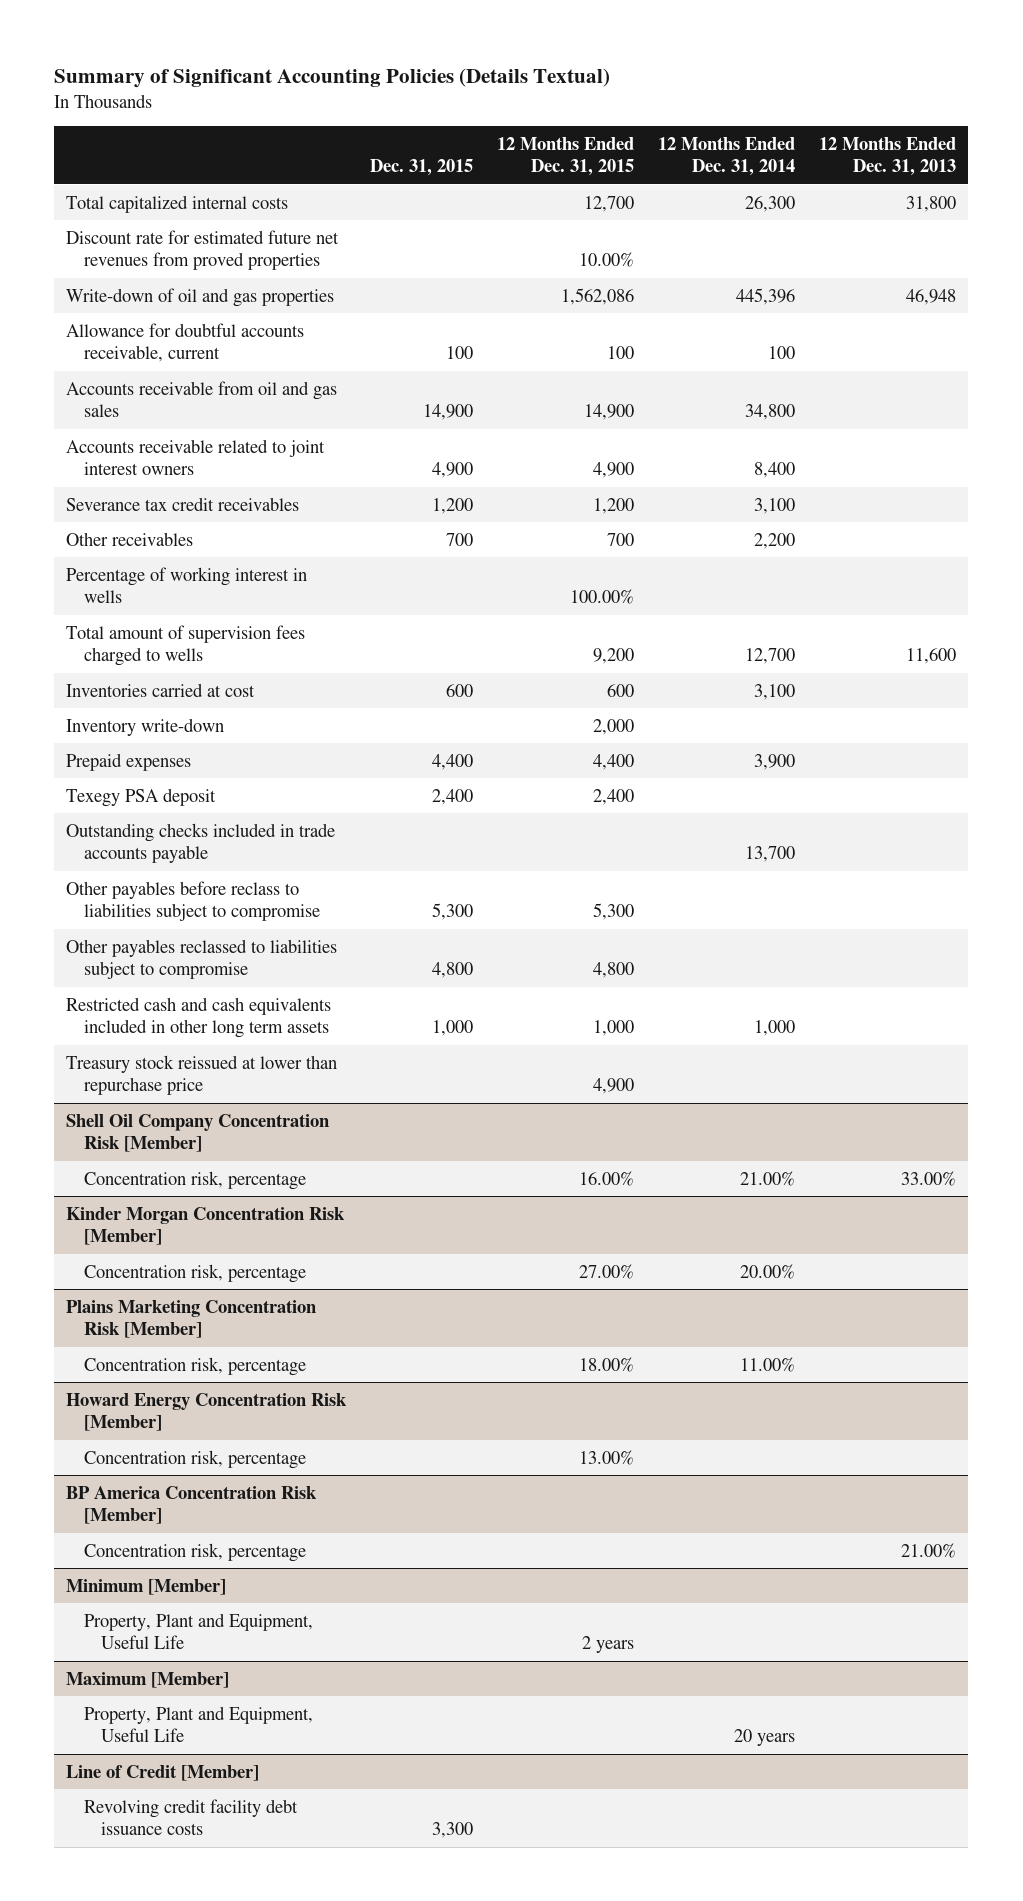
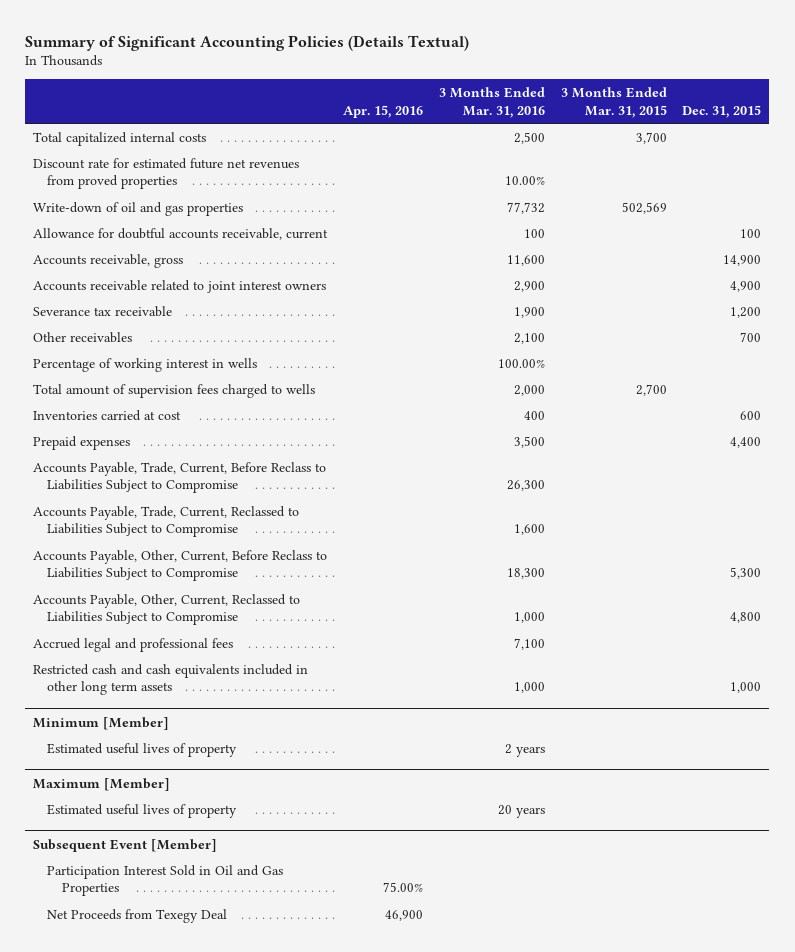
- | Dec. 31, 2015 | 12 Months Ended Dec. 31, 2015 | 12 Months Ended Dec. 31, 2014 | 12 Months Ended Dec. 31, 2013
+ | Apr. 15, 2016 | 3 Months Ended Mar. 31, 2016 | 3 Months Ended Mar. 31, 2015 | Dec. 31, 2015
- Accounts receivable from oil and gas sales | 14,900 | 14,900 | 34,800 |
+ Accounts receivable, gross | | 11,600 | | 14,900
- Severance tax credit receivables | 1,200 | 1,200 | 3,100 |
+ Severance tax receivable | | 1,900 | | 1,200
- Inventory write-down | | 2,000 | |
- Texegy PSA deposit | 2,400 | 2,400 | |
- Outstanding checks included in trade accounts payable | | | 13,700 |
- Other payables before reclass to liabilities subject to compromise | 5,300 | 5,300 | |
- Other payables reclassed to liabilities subject to compromise | 4,800 | 4,800 | |
+ Accounts Payable, Trade, Current, Before Reclass to Liabilities Subject to Compromise | | 26,300 | |
+ Accounts Payable, Trade, Current, Reclassed to Liabilities Subject to Compromise | | 1,600 | |
+ Accounts Payable, Other, Current, Before Reclass to Liabilities Subject to Compromise | | 18,300 | | 5,300
+ Accounts Payable, Other, Current, Reclassed to Liabilities Subject to Compromise | | 1,000 | | 4,800
+ Accrued legal and professional fees | | 7,100 | |
- Treasury stock reissued at lower than repurchase price | | 4,900 | |
- Shell Oil Company Concentration Risk [Member]
- Concentration risk, percentage | | 16.00% | 21.00% | 33.00%
- Kinder Morgan Concentration Risk [Member]
- Concentration risk, percentage | | 27.00% | 20.00% |
- Plains Marketing Concentration Risk [Member]
- Concentration risk, percentage | | 18.00% | 11.00% |
- Howard Energy Concentration Risk [Member]
- Concentration risk, percentage | | 13.00% | |
- BP America Concentration Risk [Member]
- Concentration risk, percentage | | | | 21.00%
@ Minimum [Member]
- Property, Plant and Equipment, Useful Life | | 2 years | |
+ Estimated useful lives of property | | 2 years | |
@ Maximum [Member]
- Property, Plant and Equipment, Useful Life | | | 20 years |
- Line of Credit [Member]
- Revolving credit facility debt issuance costs | 3,300 | | |
@ Maximum [Member]
+ Estimated useful lives of property | | 20 years | |
+ Subsequent Event [Member]
+ Participation Interest Sold in Oil and Gas Properties | 75.00% | | |
+ Net Proceeds from Texegy Deal | 46,900 | | |

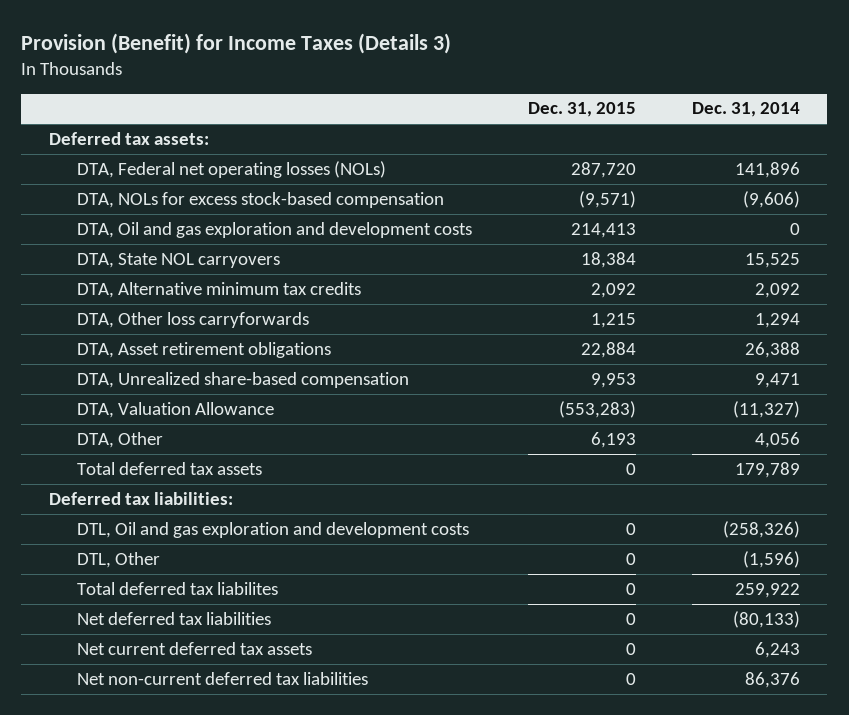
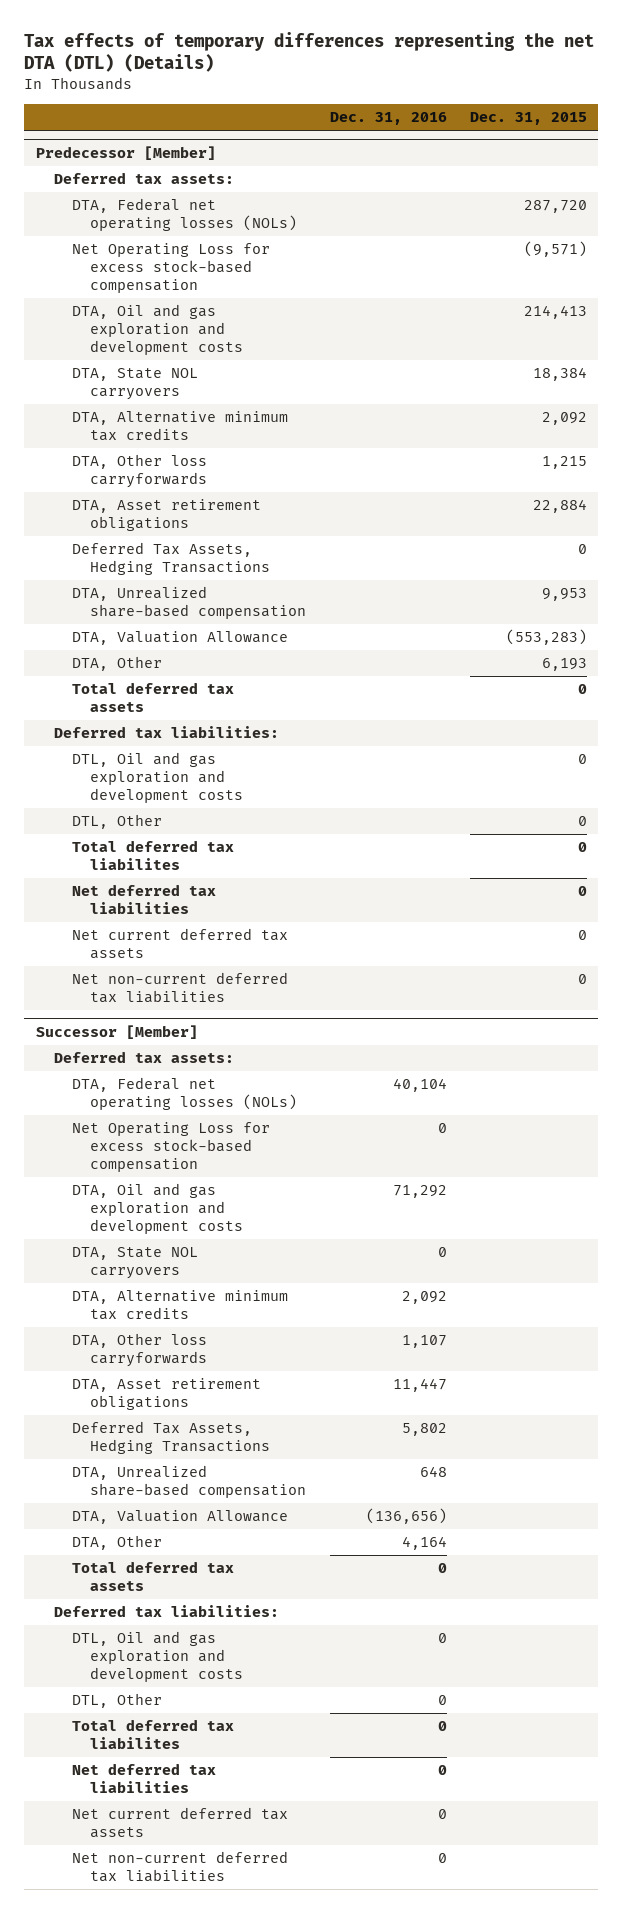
- Provision (Benefit) for Income Taxes (Details 3)
+ Tax effects of temporary differences representing the net DTA (DTL) (Details)
- | Dec. 31, 2015 | Dec. 31, 2014
+ | Dec. 31, 2016 | Dec. 31, 2015
+ Predecessor [Member]
- DTA, NOLs for excess stock-based compensation | (9,571) | (9,606)
+ Net Operating Loss for excess stock-based compensation | | (9,571)
+ Deferred Tax Assets, Hedging Transactions | | 0
+ Successor [Member]
+ Deferred tax assets:
+ DTA, Federal net operating losses (NOLs) | 40,104 |
+ Net Operating Loss for excess stock-based compensation | 0 |
+ DTA, Oil and gas exploration and development costs | 71,292 |
+ DTA, State NOL carryovers | 0 |
+ DTA, Alternative minimum tax credits | 2,092 |
+ DTA, Other loss carryforwards | 1,107 |
+ DTA, Asset retirement obligations | 11,447 |
+ Deferred Tax Assets, Hedging Transactions | 5,802 |
+ DTA, Unrealized share-based compensation | 648 |
+ DTA, Valuation Allowance | (136,656) |
+ DTA, Other | 4,164 |
+ Total deferred tax assets | 0 |
+ Deferred tax liabilities:
+ DTL, Oil and gas exploration and development costs | 0 |
+ DTL, Other | 0 |
+ Total deferred tax liabilites | 0 |
+ Net deferred tax liabilities | 0 |
+ Net current deferred tax assets | 0 |
+ Net non-current deferred tax liabilities | 0 |

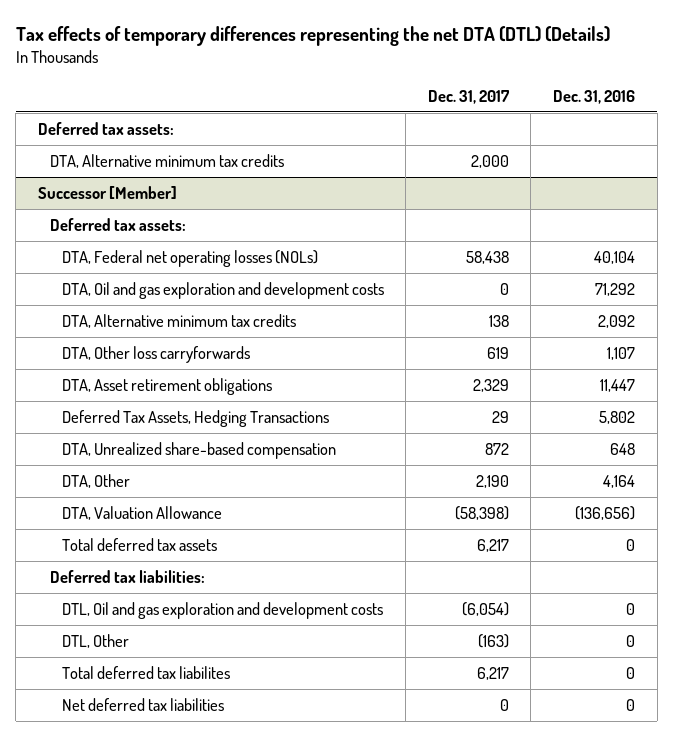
- | Dec. 31, 2016 | Dec. 31, 2015
+ | Dec. 31, 2017 | Dec. 31, 2016
- Predecessor [Member]
- Deferred tax assets:
- DTA, Federal net operating losses (NOLs) | | 287,720
- Net Operating Loss for excess stock-based compensation | | (9,571)
- DTA, Oil and gas exploration and development costs | | 214,413
- DTA, State NOL carryovers | | 18,384
- DTA, Alternative minimum tax credits | | 2,092
- DTA, Other loss carryforwards | | 1,215
- DTA, Asset retirement obligations | | 22,884
- Deferred Tax Assets, Hedging Transactions | | 0
- DTA, Unrealized share-based compensation | | 9,953
- DTA, Valuation Allowance | | (553,283)
- DTA, Other | | 6,193
- Total deferred tax assets | | 0
- Deferred tax liabilities:
- DTL, Oil and gas exploration and development costs | | 0
- DTL, Other | | 0
- Total deferred tax liabilites | | 0
- Net deferred tax liabilities | | 0
- Net current deferred tax assets | | 0
- Net non-current deferred tax liabilities | | 0
+ Deferred tax assets:
+ DTA, Alternative minimum tax credits | 2,000 |
@ Successor [Member]
- Net Operating Loss for excess stock-based compensation | 0 |
- DTA, State NOL carryovers | 0 |
moved down: DTA, Valuation Allowance | (58,398) | (136,656)
- Net current deferred tax assets | 0 |
- Net non-current deferred tax liabilities | 0 |

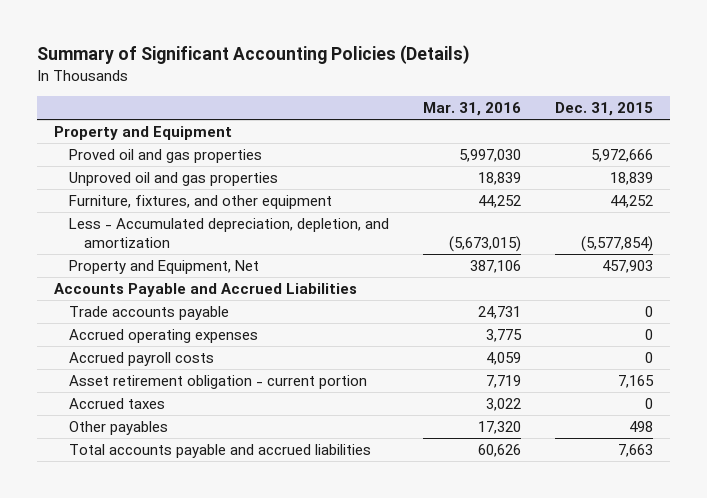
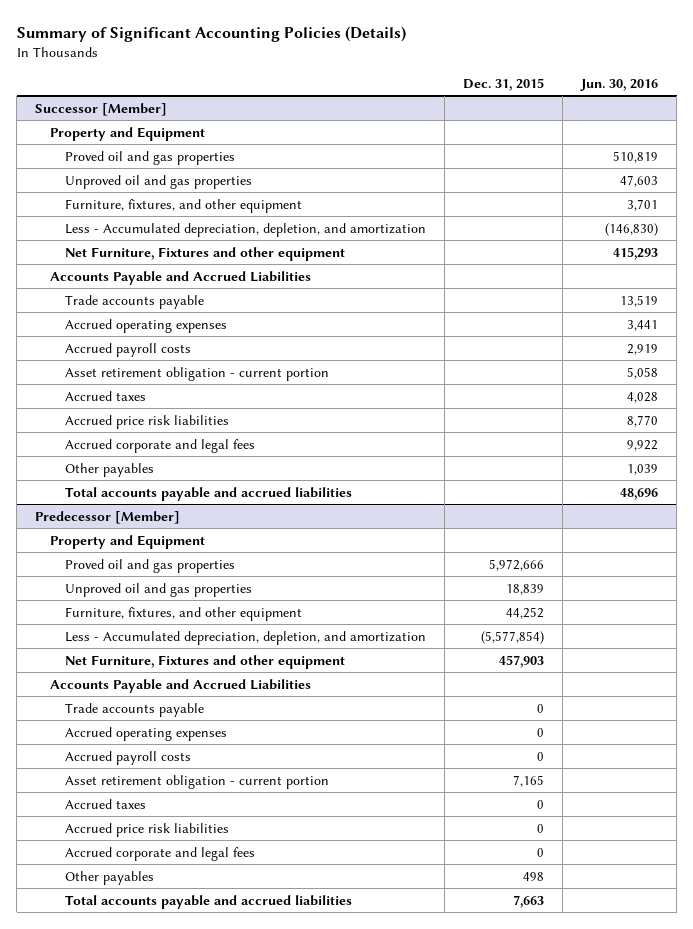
- | Mar. 31, 2016 | Dec. 31, 2015
+ | Dec. 31, 2015 | Jun. 30, 2016
+ Successor [Member]
+ Property and Equipment
+ Proved oil and gas properties | | 510,819
+ Unproved oil and gas properties | | 47,603
+ Furniture, fixtures, and other equipment | | 3,701
+ Less - Accumulated depreciation, depletion, and amortization | | (146,830)
+ Net Furniture, Fixtures and other equipment | | 415,293
+ Accounts Payable and Accrued Liabilities
+ Trade accounts payable | | 13,519
+ Accrued operating expenses | | 3,441
+ Accrued payroll costs | | 2,919
+ Asset retirement obligation - current portion | | 5,058
+ Accrued taxes | | 4,028
+ Accrued price risk liabilities | | 8,770
+ Accrued corporate and legal fees | | 9,922
+ Other payables | | 1,039
+ Total accounts payable and accrued liabilities | | 48,696
+ Predecessor [Member]
- Property and Equipment, Net | 387,106 | 457,903
+ Net Furniture, Fixtures and other equipment | 457,903 |
+ Accrued price risk liabilities | 0 |
+ Accrued corporate and legal fees | 0 |

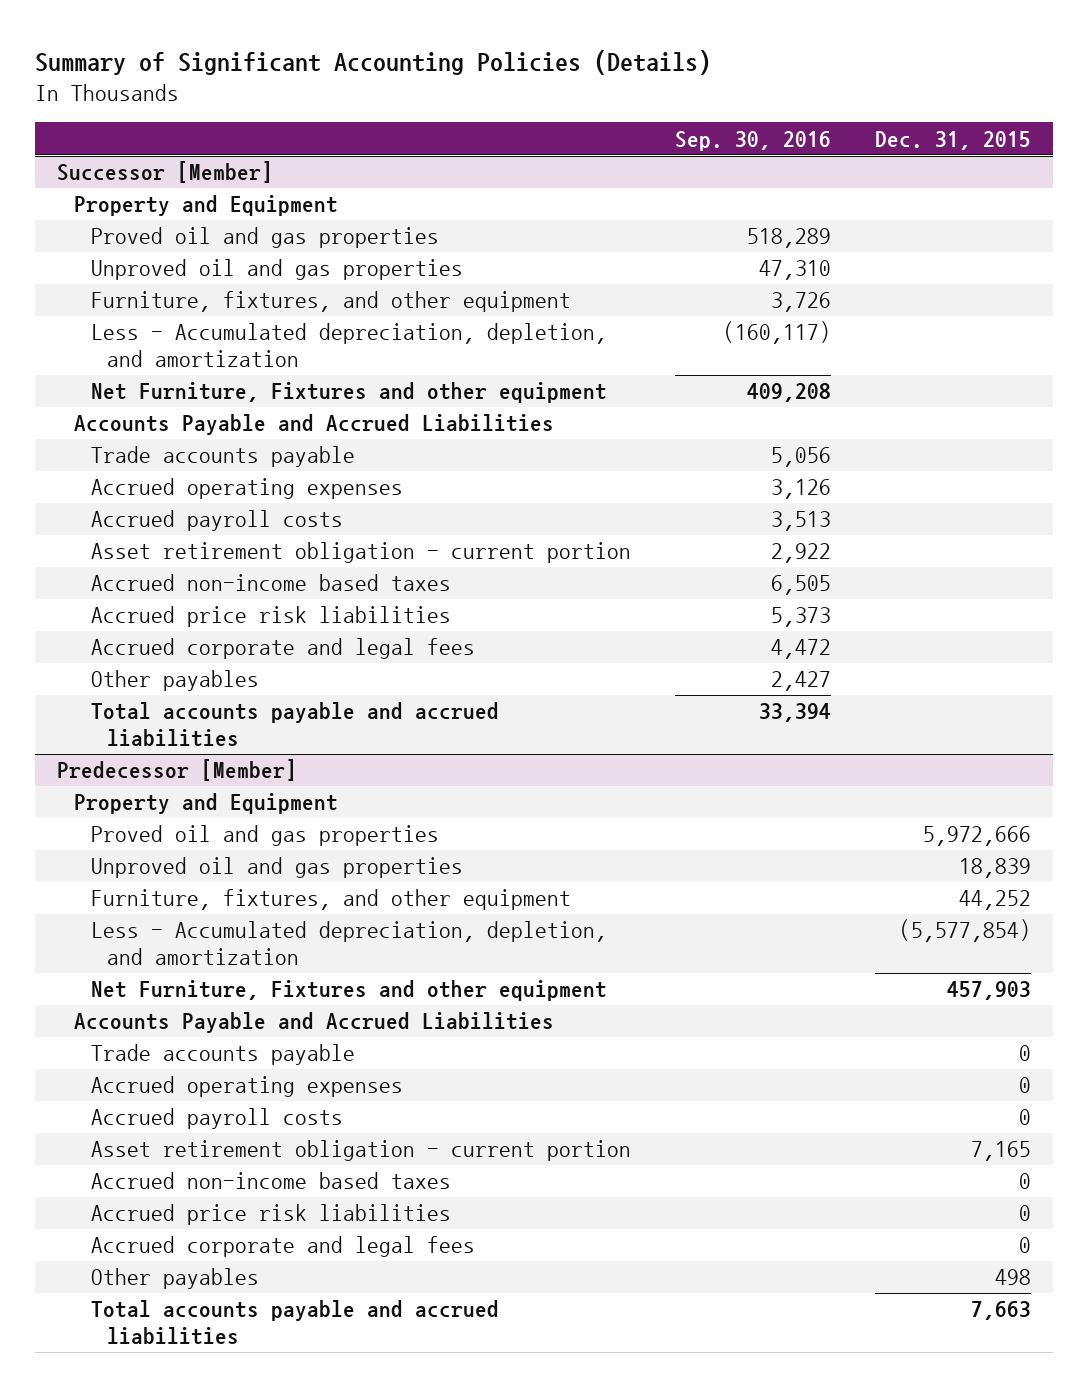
- | Dec. 31, 2015 | Jun. 30, 2016
+ | Sep. 30, 2016 | Dec. 31, 2015
@ Successor [Member]
- Accrued taxes | | 4,028
+ Accrued non-income based taxes | 6,505 |
@ Predecessor [Member]
- Accrued taxes | 0 |
+ Accrued non-income based taxes | | 0

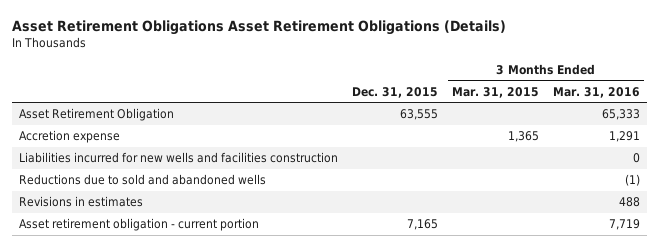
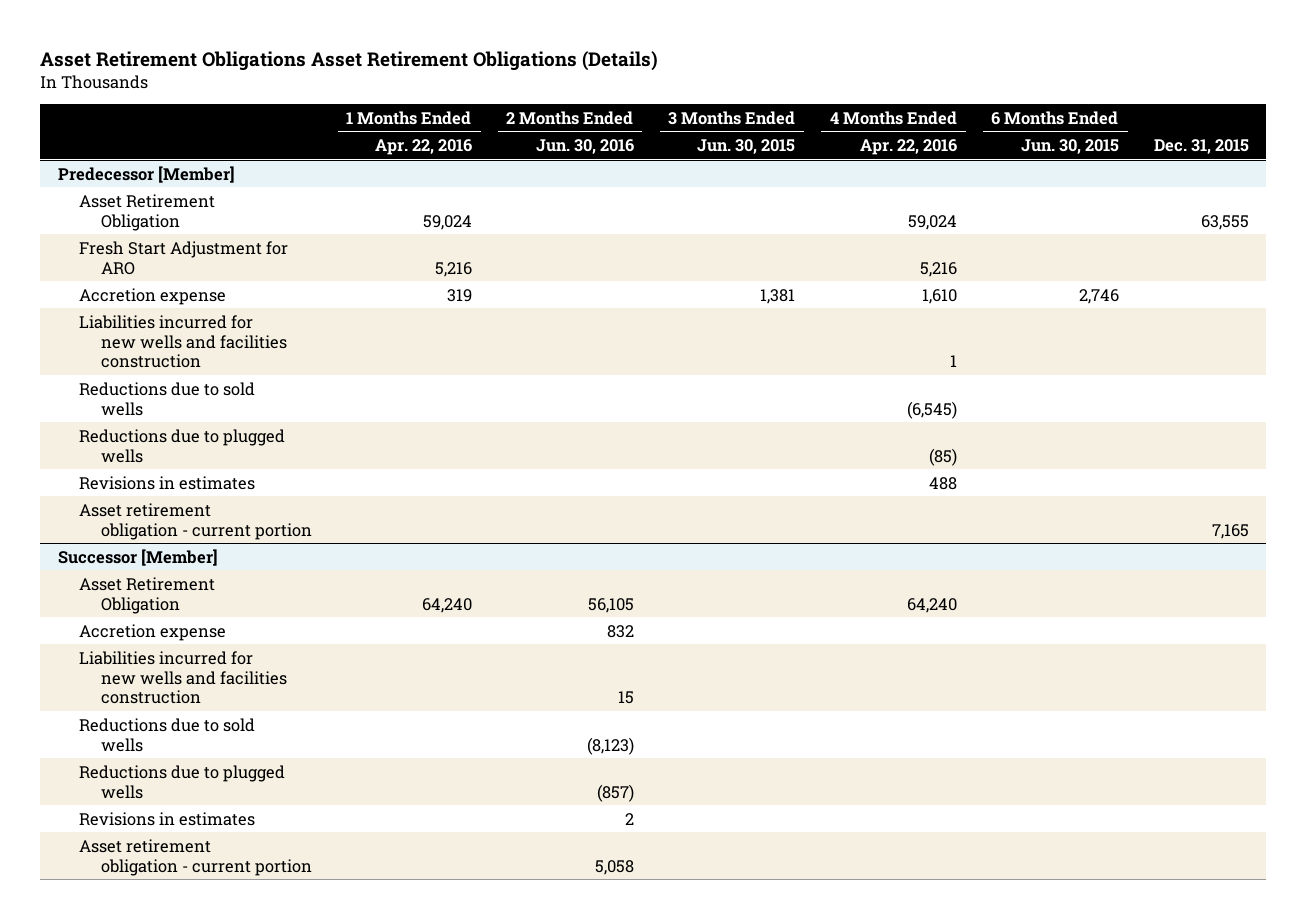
- | Dec. 31, 2015 | 3 Months Ended Mar. 31, 2015 | 3 Months Ended Mar. 31, 2016
+ | 1 Months Ended Apr. 22, 2016 | 2 Months Ended Jun. 30, 2016 | 3 Months Ended Jun. 30, 2015 | 4 Months Ended Apr. 22, 2016 | 6 Months Ended Jun. 30, 2015 | Dec. 31, 2015
+ Predecessor [Member]
+ Fresh Start Adjustment for ARO | 5,216 | | | 5,216 | |
- Reductions due to sold and abandoned wells | | | (1)
+ Reductions due to sold wells | | | | (6,545) | |
+ Reductions due to plugged wells | | | | (85) | |
+ Successor [Member]
+ Asset Retirement Obligation | 64,240 | 56,105 | | 64,240 | |
+ Accretion expense | | 832 | | | |
+ Liabilities incurred for new wells and facilities construction | | 15 | | | |
+ Reductions due to sold wells | | (8,123) | | | |
+ Reductions due to plugged wells | | (857) | | | |
+ Revisions in estimates | | 2 | | | |
+ Asset retirement obligation - current portion | | 5,058 | | | |

